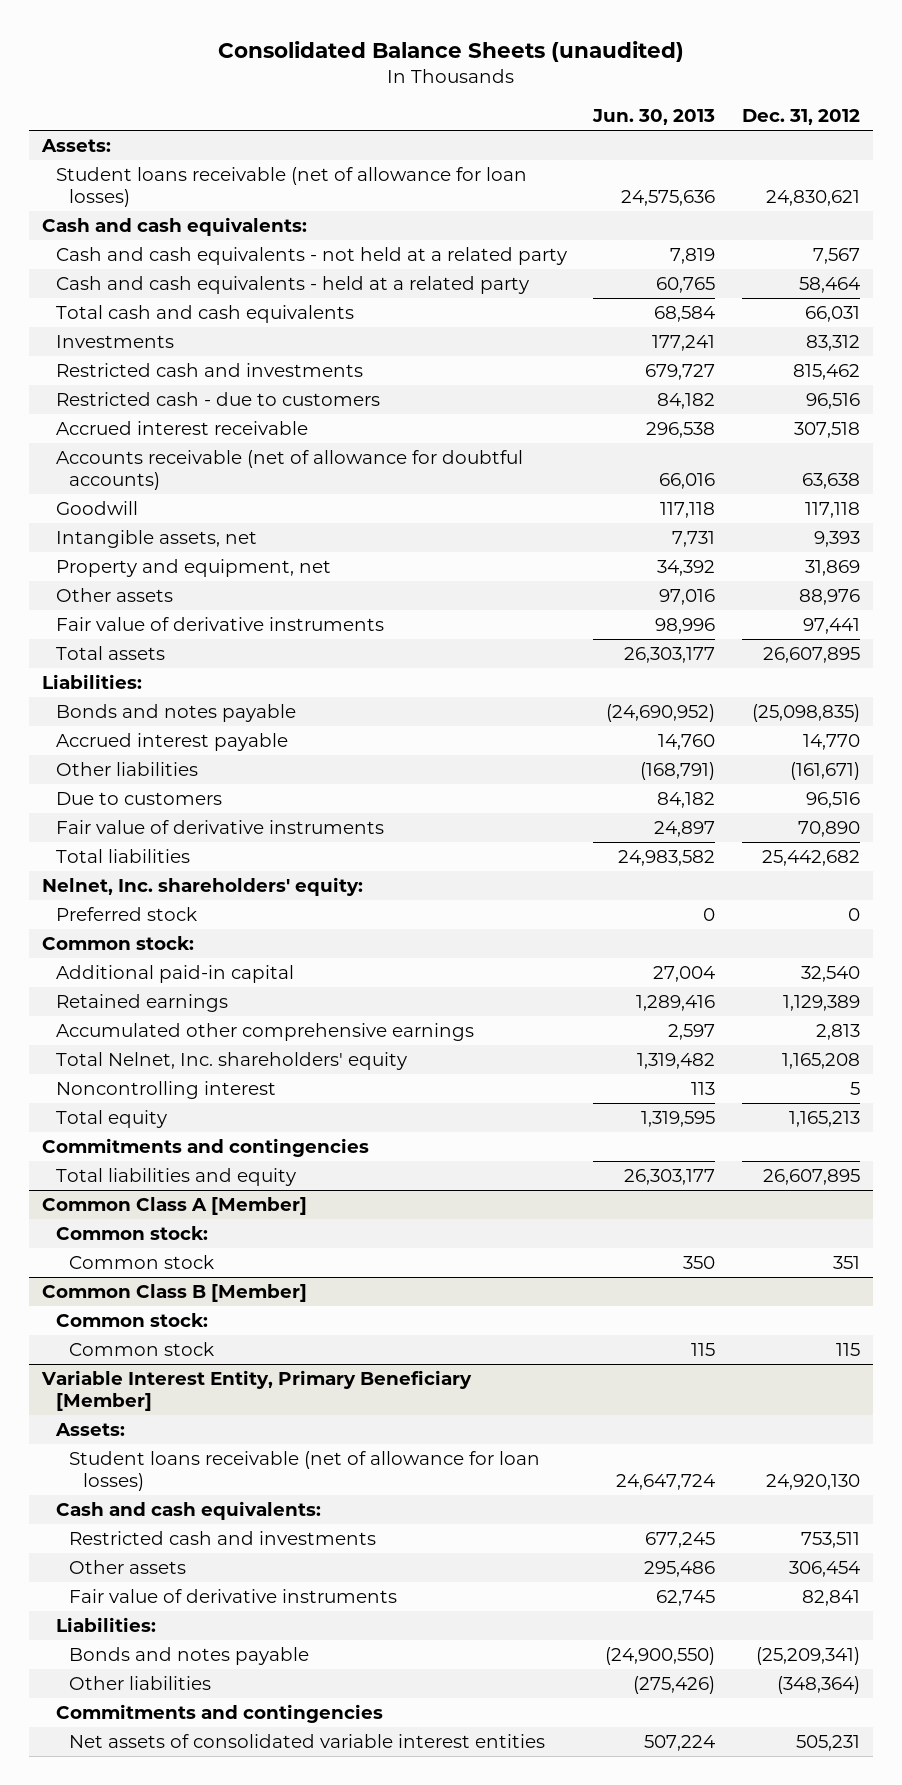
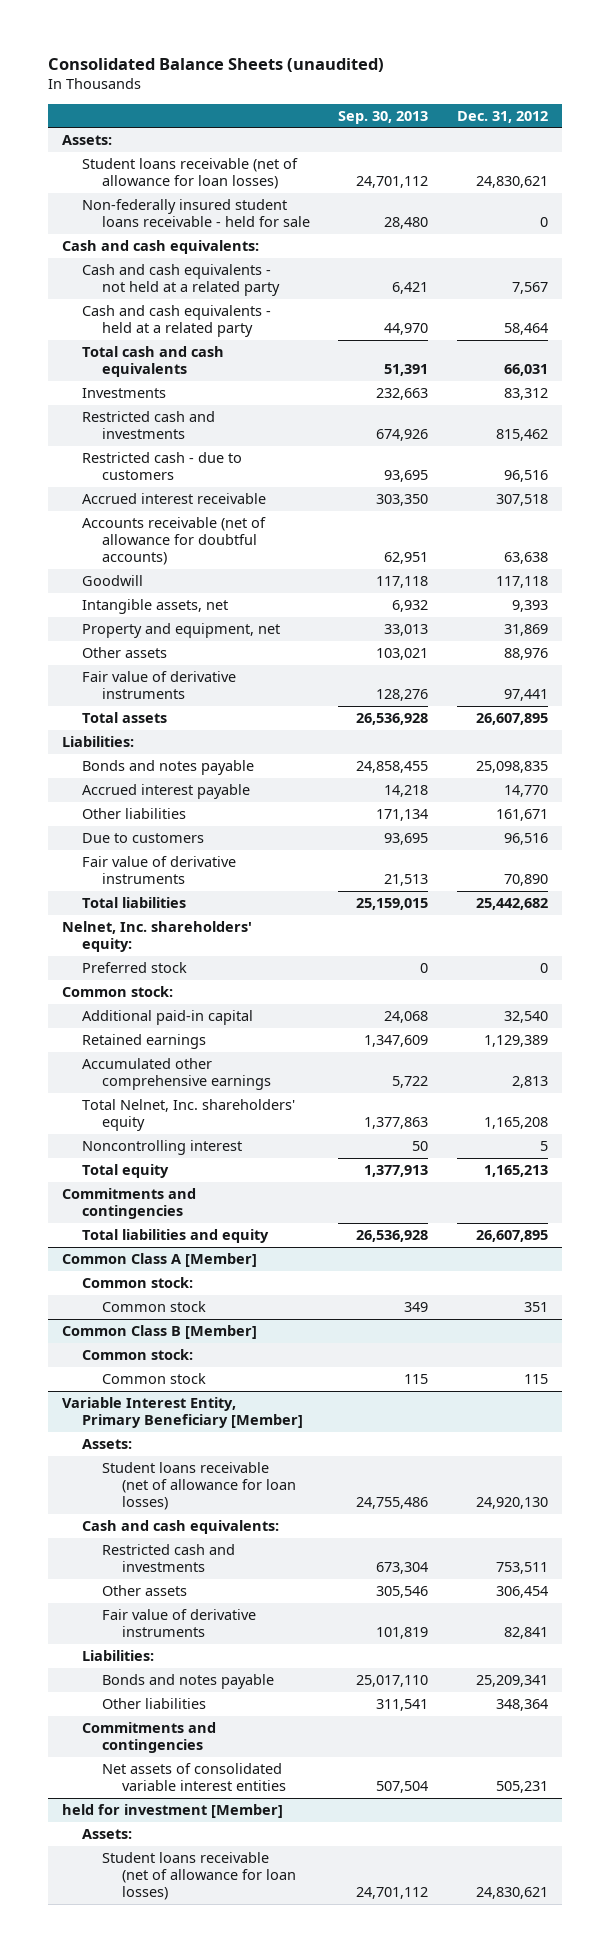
- | Jun. 30, 2013 | Dec. 31, 2012
+ | Sep. 30, 2013 | Dec. 31, 2012
+ Non-federally insured student loans receivable - held for sale | 28,480 | 0
- Bonds and notes payable | (24,690,952) | (25,098,835)
+ Bonds and notes payable | 24,858,455 | 25,098,835
- Other liabilities | (168,791) | (161,671)
+ Other liabilities | 171,134 | 161,671
@ Variable Interest Entity, Primary Beneficiary [Member]
- Bonds and notes payable | (24,900,550) | (25,209,341)
- Other liabilities | (275,426) | (348,364)
+ Bonds and notes payable | 25,017,110 | 25,209,341
+ Other liabilities | 311,541 | 348,364
+ held for investment [Member]
+ Assets:
+ Student loans receivable (net of allowance for loan losses) | 24,701,112 | 24,830,621

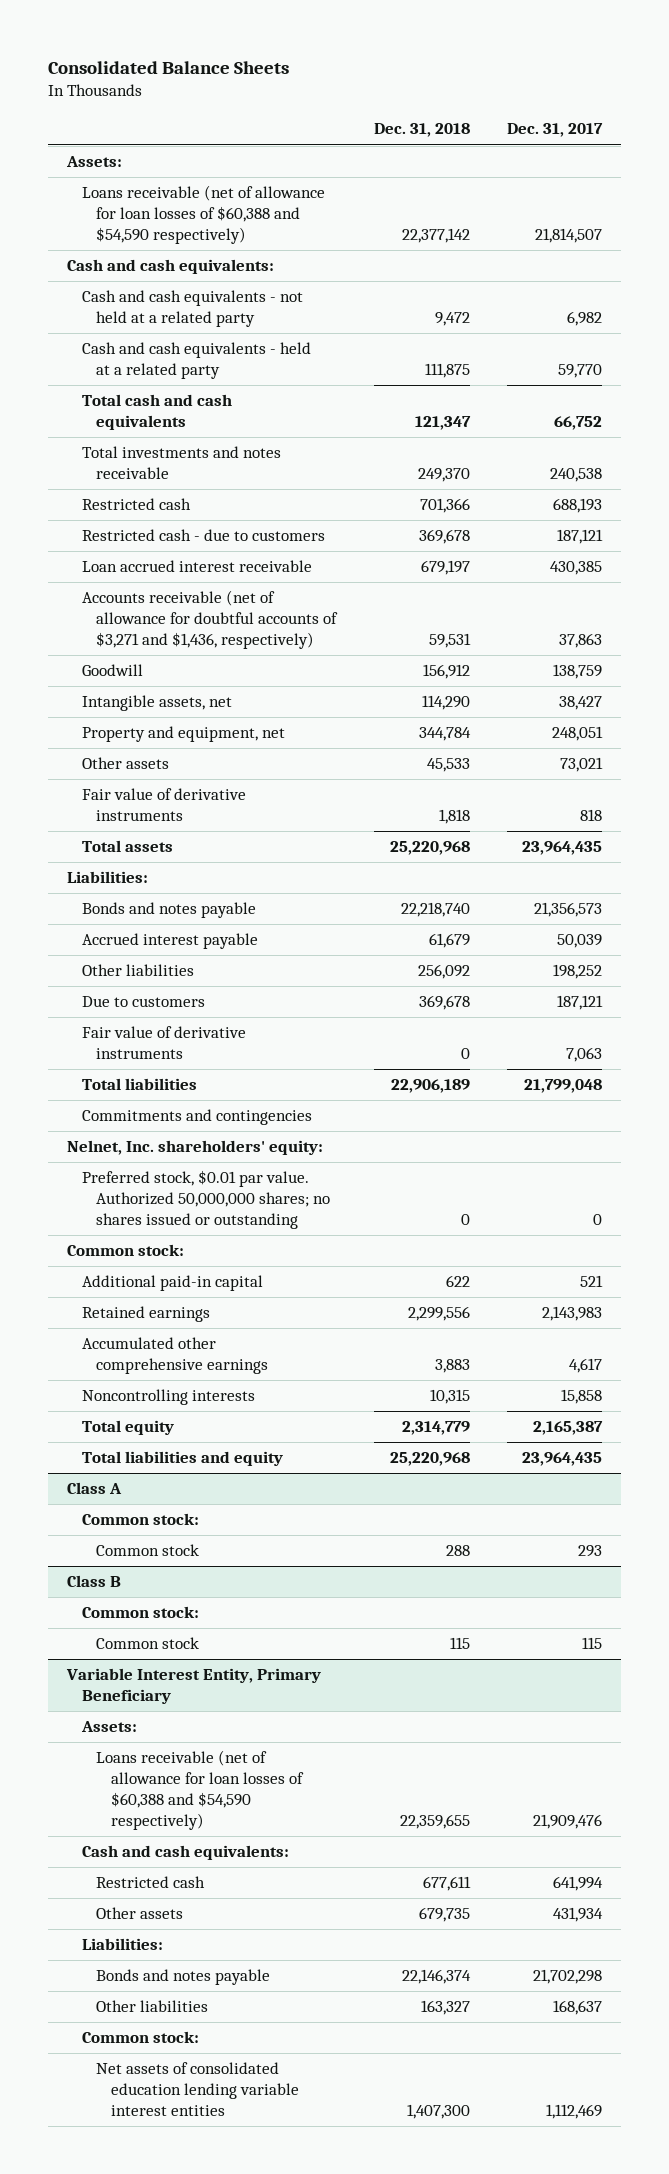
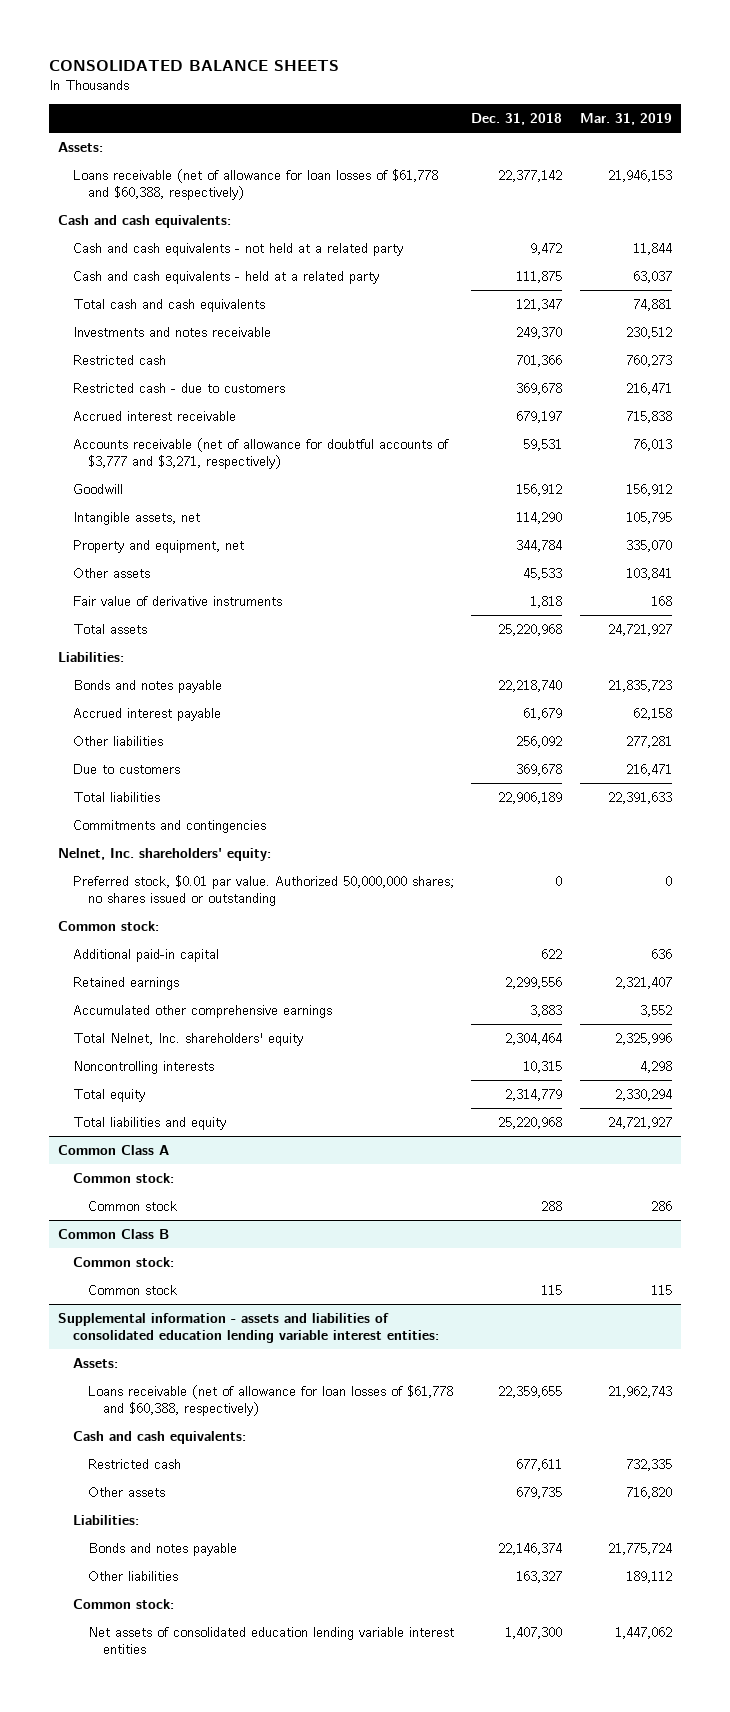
- Consolidated Balance Sheets
+ CONSOLIDATED BALANCE SHEETS
- | Dec. 31, 2018 | Dec. 31, 2017
+ | Dec. 31, 2018 | Mar. 31, 2019
- Loans receivable (net of allowance for loan losses of $60,388 and $54,590 respectively) | 22,377,142 | 21,814,507
+ Loans receivable (net of allowance for loan losses of $61,778 and $60,388, respectively) | 22,377,142 | 21,946,153
- Total investments and notes receivable | 249,370 | 240,538
+ Investments and notes receivable | 249,370 | 230,512
- Loan accrued interest receivable | 679,197 | 430,385
- Accounts receivable (net of allowance for doubtful accounts of $3,271 and $1,436, respectively) | 59,531 | 37,863
+ Accrued interest receivable | 679,197 | 715,838
+ Accounts receivable (net of allowance for doubtful accounts of $3,777 and $3,271, respectively) | 59,531 | 76,013
- Fair value of derivative instruments | 0 | 7,063
+ Total Nelnet, Inc. shareholders' equity | 2,304,464 | 2,325,996
- Class A
+ Common Class A
- Class B
+ Common Class B
- Variable Interest Entity, Primary Beneficiary
+ Supplemental information - assets and liabilities of consolidated education lending variable interest entities:
- Loans receivable (net of allowance for loan losses of $60,388 and $54,590 respectively) | 22,359,655 | 21,909,476
+ Loans receivable (net of allowance for loan losses of $61,778 and $60,388, respectively) | 22,359,655 | 21,962,743

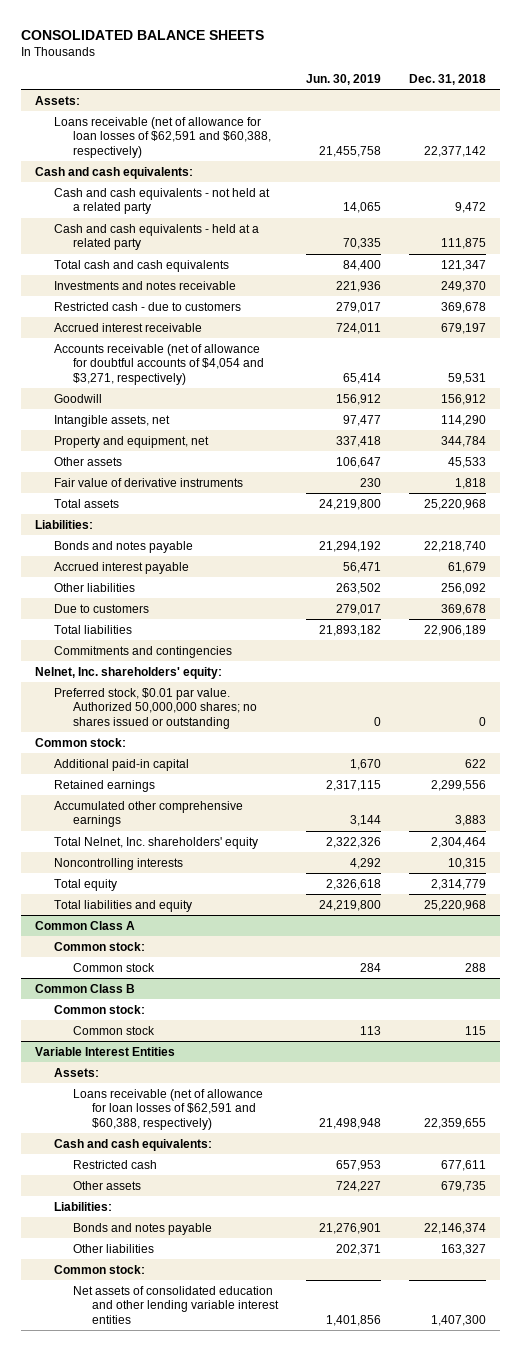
- | Dec. 31, 2018 | Mar. 31, 2019
+ | Jun. 30, 2019 | Dec. 31, 2018
- Loans receivable (net of allowance for loan losses of $61,778 and $60,388, respectively) | 22,377,142 | 21,946,153
+ Loans receivable (net of allowance for loan losses of $62,591 and $60,388, respectively) | 21,455,758 | 22,377,142
- Restricted cash | 701,366 | 760,273
- Accounts receivable (net of allowance for doubtful accounts of $3,777 and $3,271, respectively) | 59,531 | 76,013
+ Accounts receivable (net of allowance for doubtful accounts of $4,054 and $3,271, respectively) | 65,414 | 59,531
- Supplemental information - assets and liabilities of consolidated education lending variable interest entities:
+ Variable Interest Entities
- Loans receivable (net of allowance for loan losses of $61,778 and $60,388, respectively) | 22,359,655 | 21,962,743
+ Loans receivable (net of allowance for loan losses of $62,591 and $60,388, respectively) | 21,498,948 | 22,359,655
- Net assets of consolidated education lending variable interest entities | 1,407,300 | 1,447,062
+ Net assets of consolidated education and other lending variable interest entities | 1,401,856 | 1,407,300

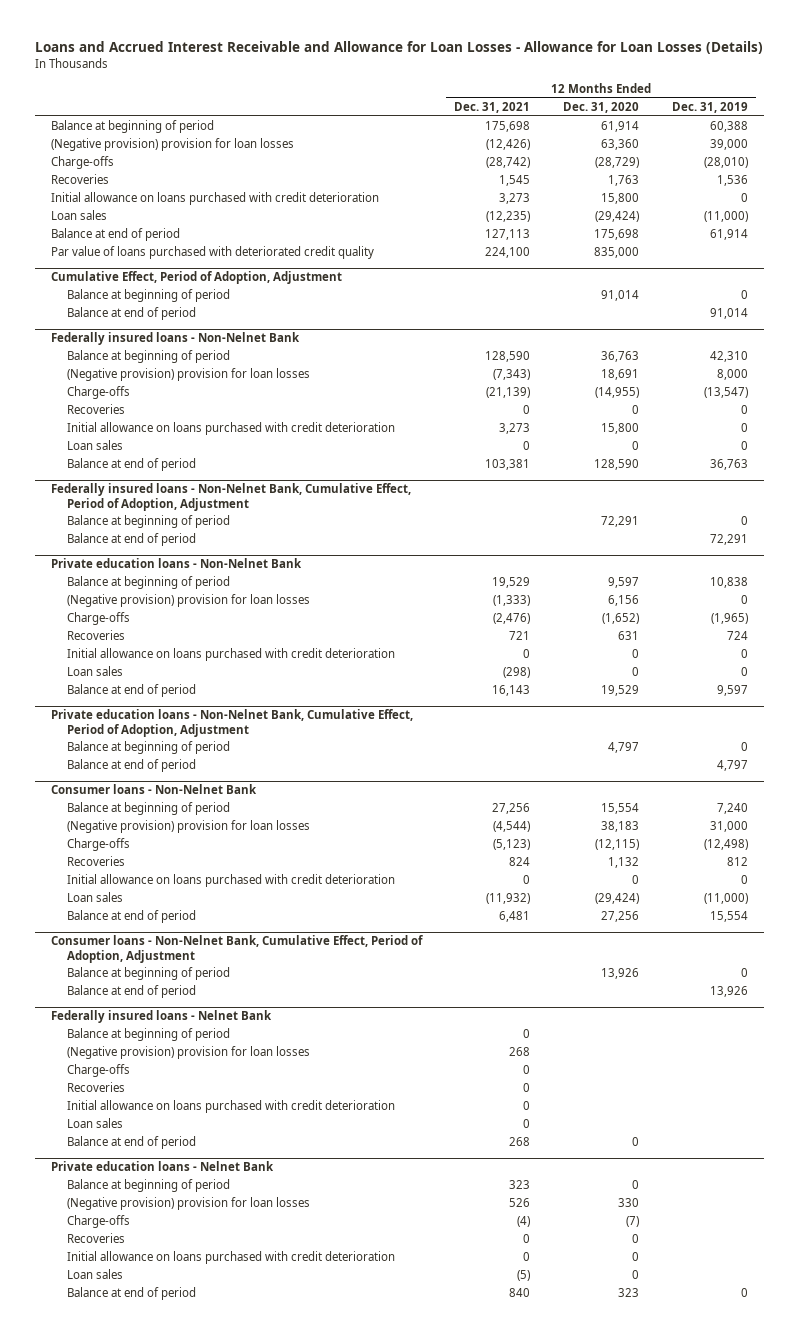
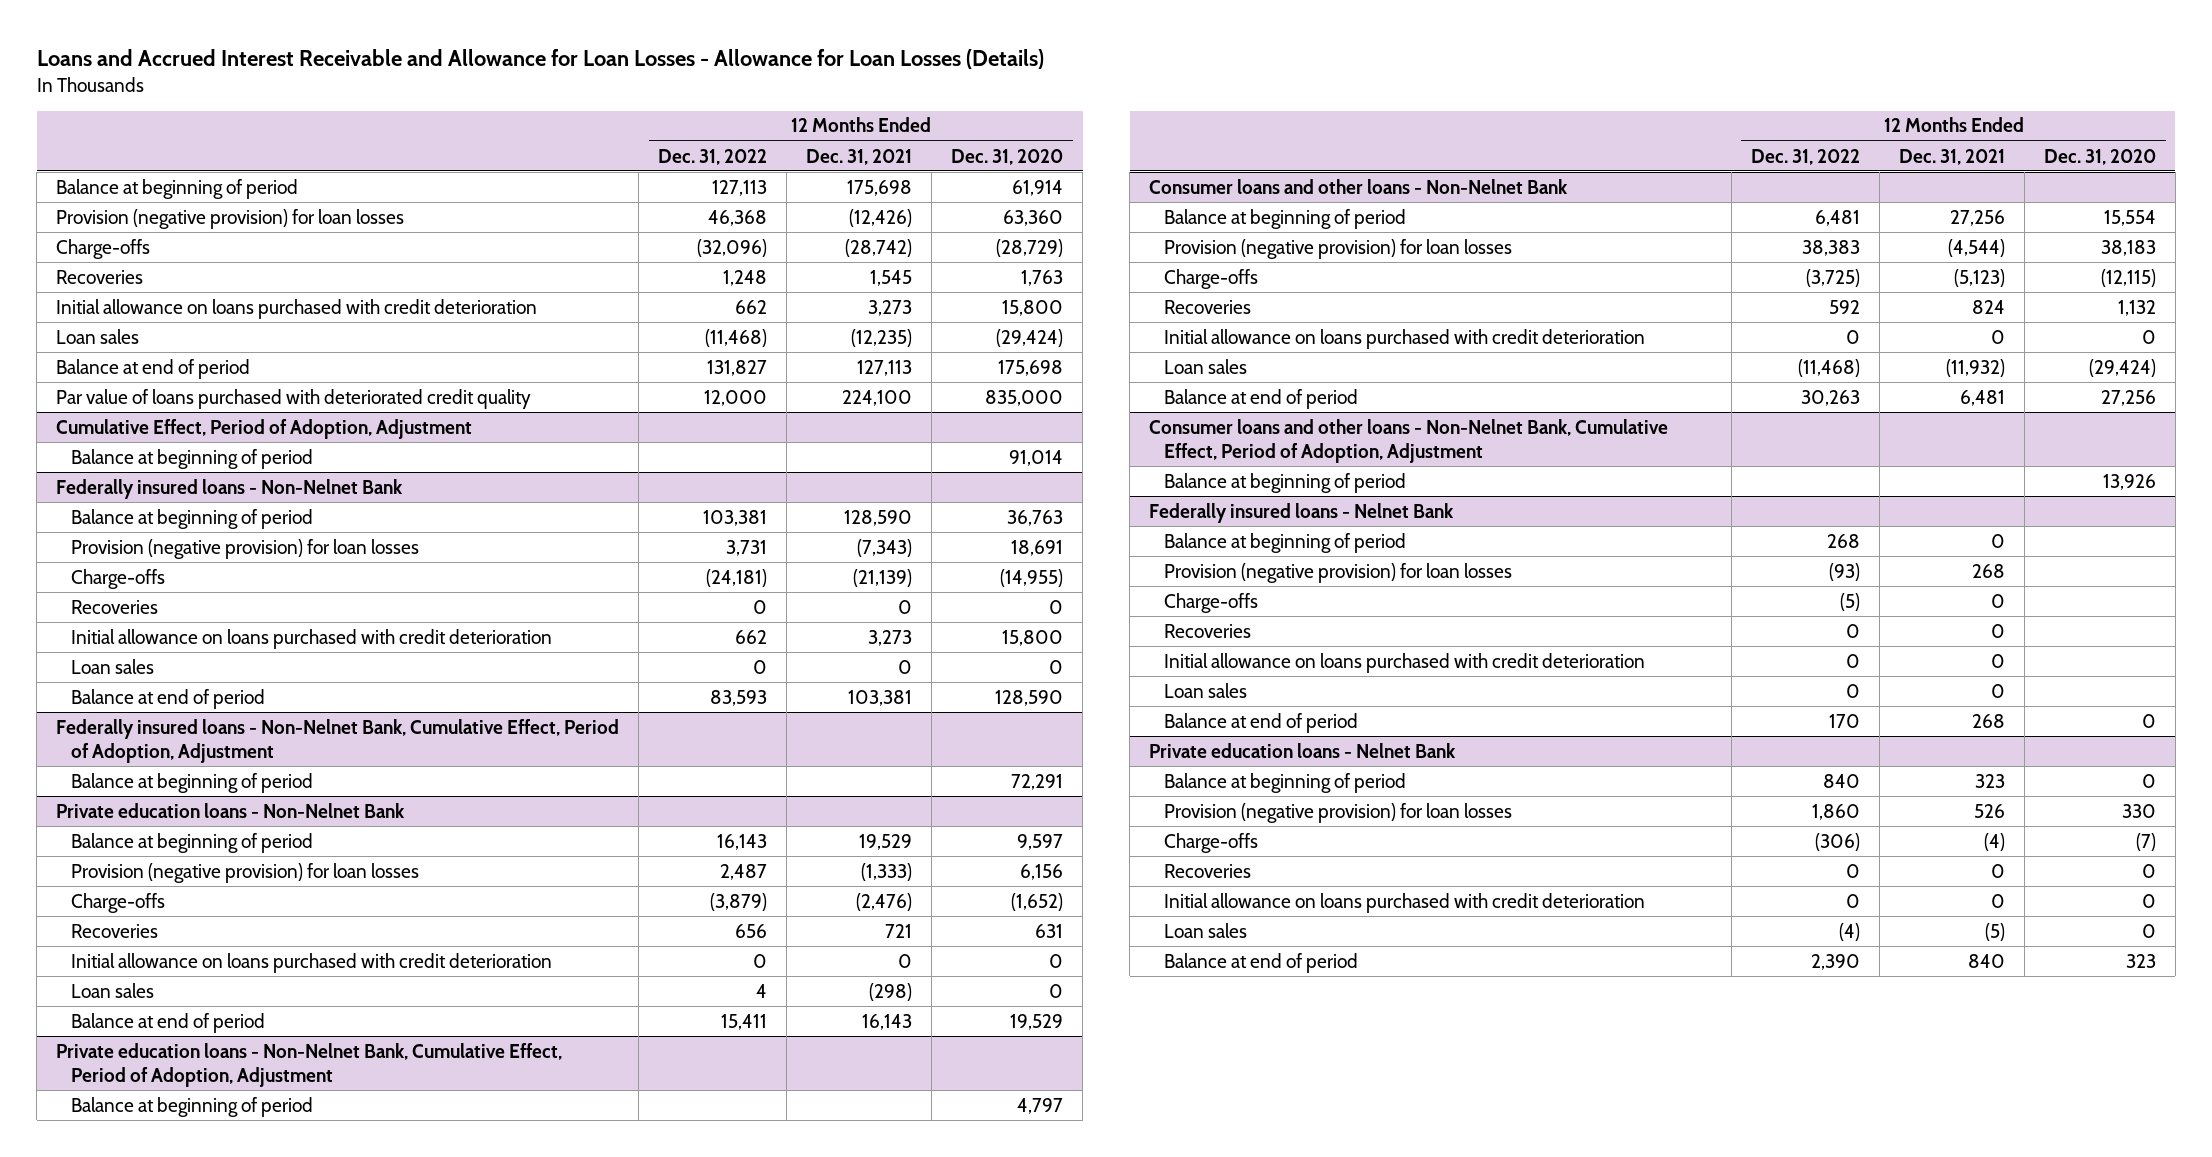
- | 12 Months Ended Dec. 31, 2021 | 12 Months Ended Dec. 31, 2020 | 12 Months Ended Dec. 31, 2019
+ | 12 Months Ended Dec. 31, 2022 | 12 Months Ended Dec. 31, 2021 | 12 Months Ended Dec. 31, 2020
- (Negative provision) provision for loan losses | (12,426) | 63,360 | 39,000
+ Provision (negative provision) for loan losses | 46,368 | (12,426) | 63,360
@ Cumulative Effect, Period of Adoption, Adjustment
- Balance at end of period | | | 91,014
@ Federally insured loans - Non-Nelnet Bank
- (Negative provision) provision for loan losses | (7,343) | 18,691 | 8,000
+ Provision (negative provision) for loan losses | 3,731 | (7,343) | 18,691
@ Federally insured loans - Non-Nelnet Bank, Cumulative Effect, Period of Adoption, Adjustment
- Balance at end of period | | | 72,291
@ Private education loans - Non-Nelnet Bank
- (Negative provision) provision for loan losses | (1,333) | 6,156 | 0
+ Provision (negative provision) for loan losses | 2,487 | (1,333) | 6,156
@ Private education loans - Non-Nelnet Bank, Cumulative Effect, Period of Adoption, Adjustment
- Balance at end of period | | | 4,797
- Consumer loans - Non-Nelnet Bank
+ Consumer loans and other loans - Non-Nelnet Bank
- (Negative provision) provision for loan losses | (4,544) | 38,183 | 31,000
+ Provision (negative provision) for loan losses | 38,383 | (4,544) | 38,183
- Consumer loans - Non-Nelnet Bank, Cumulative Effect, Period of Adoption, Adjustment
+ Consumer loans and other loans - Non-Nelnet Bank, Cumulative Effect, Period of Adoption, Adjustment
- Balance at end of period | | | 13,926
@ Federally insured loans - Nelnet Bank
- (Negative provision) provision for loan losses | 268 | |
+ Provision (negative provision) for loan losses | (93) | 268 |
@ Private education loans - Nelnet Bank
- (Negative provision) provision for loan losses | 526 | 330 |
+ Provision (negative provision) for loan losses | 1,860 | 526 | 330

